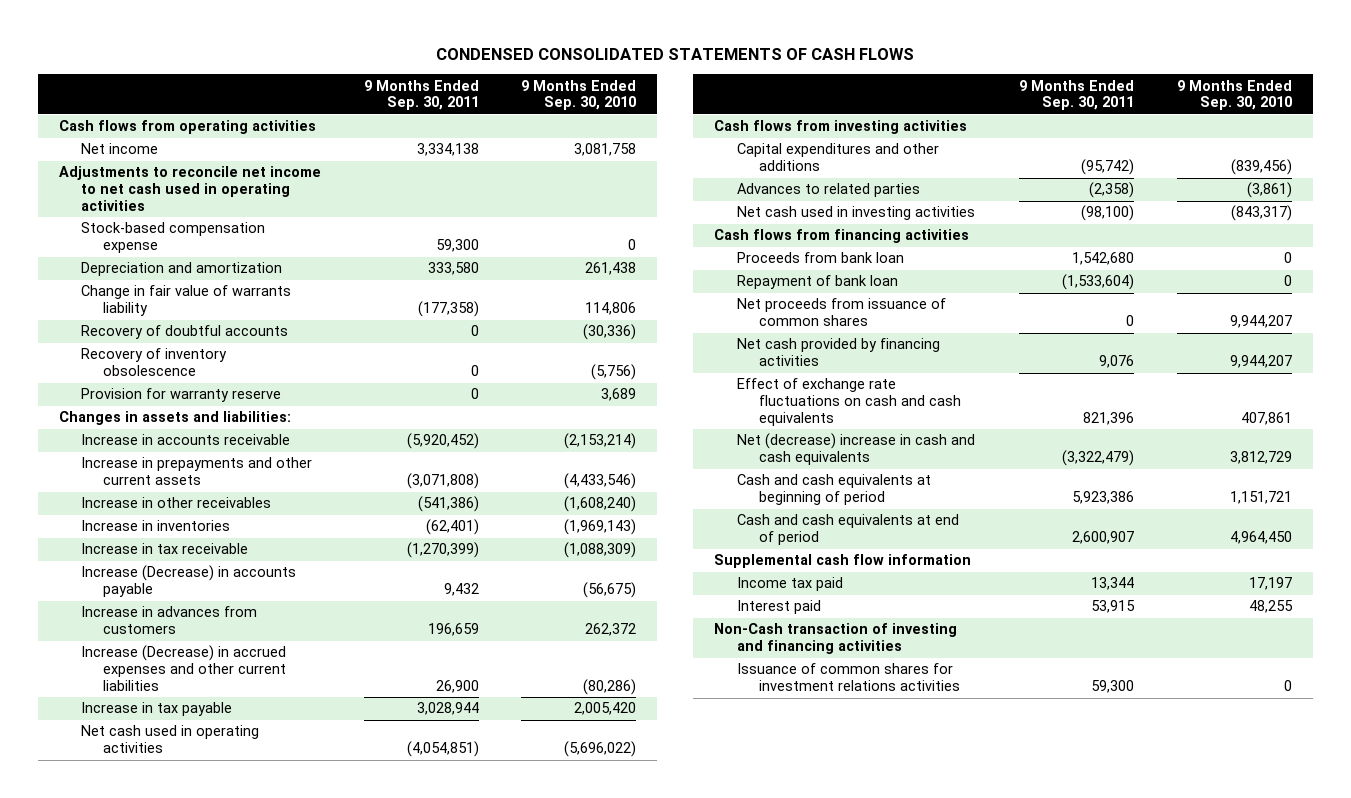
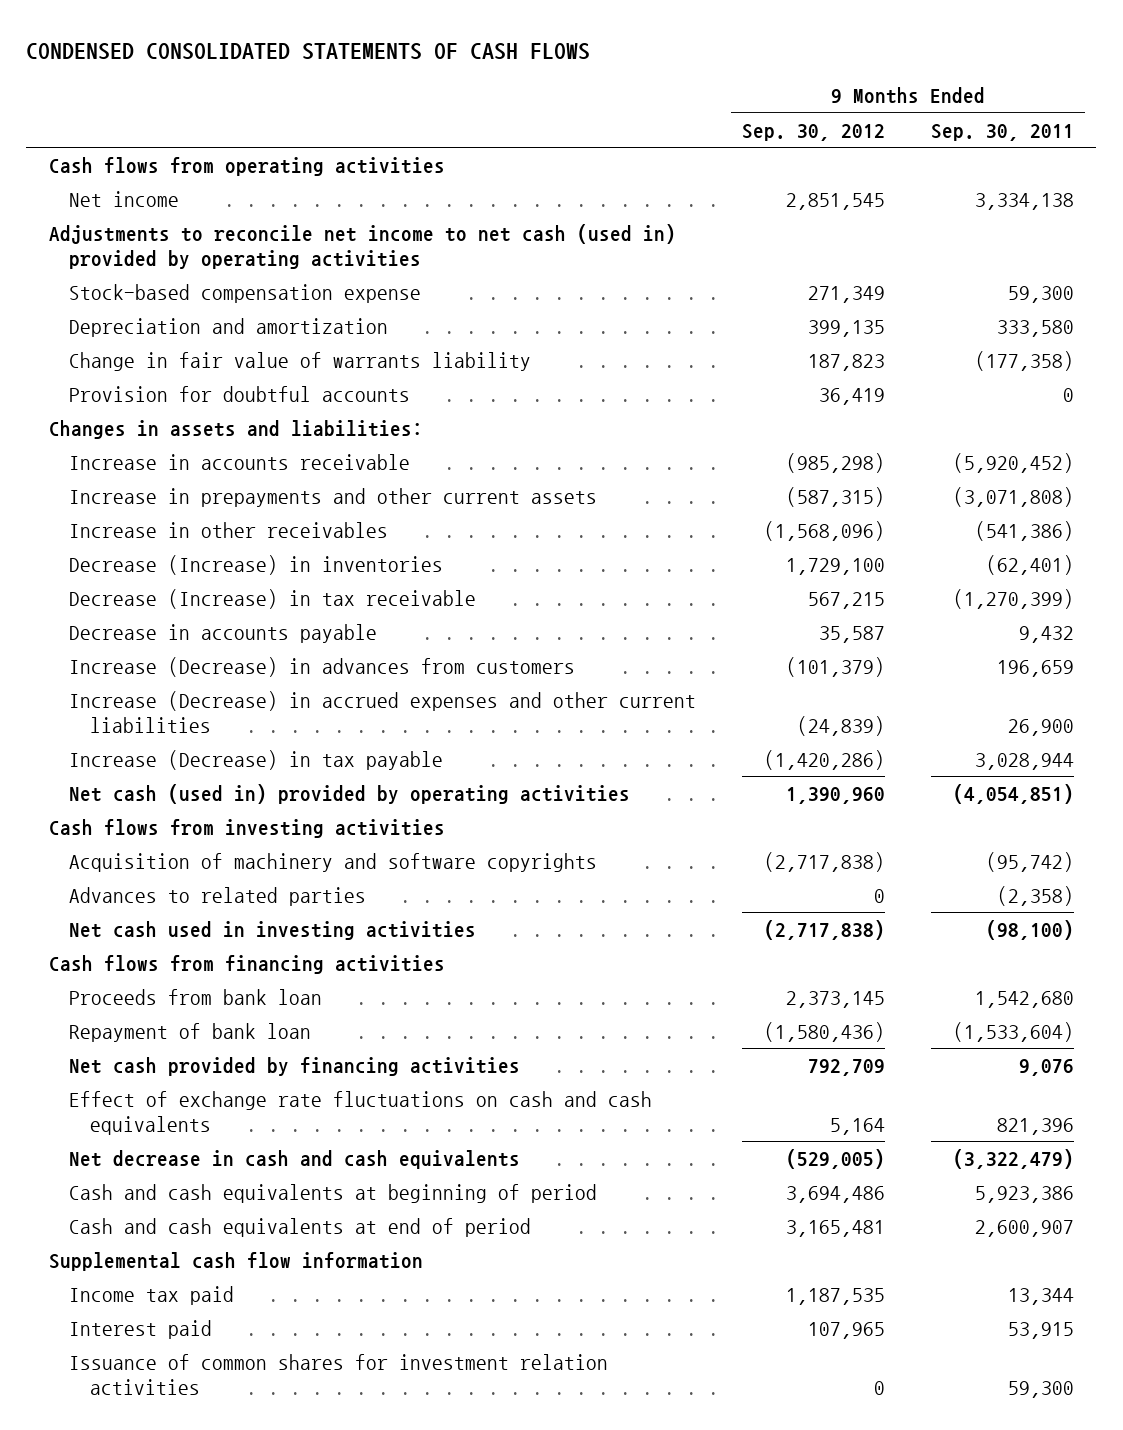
- | 9 Months Ended Sep. 30, 2011 | 9 Months Ended Sep. 30, 2010
+ | 9 Months Ended Sep. 30, 2012 | 9 Months Ended Sep. 30, 2011
- Adjustments to reconcile net income to net cash used in operating activities
+ Adjustments to reconcile net income to net cash (used in) provided by operating activities
- Recovery of doubtful accounts | 0 | (30,336)
- Recovery of inventory obsolescence | 0 | (5,756)
- Provision for warranty reserve | 0 | 3,689
+ Provision for doubtful accounts | 36,419 | 0
- Increase in inventories | (62,401) | (1,969,143)
- Increase in tax receivable | (1,270,399) | (1,088,309)
- Increase (Decrease) in accounts payable | 9,432 | (56,675)
- Increase in advances from customers | 196,659 | 262,372
+ Decrease (Increase) in inventories | 1,729,100 | (62,401)
+ Decrease (Increase) in tax receivable | 567,215 | (1,270,399)
+ Decrease in accounts payable | 35,587 | 9,432
+ Increase (Decrease) in advances from customers | (101,379) | 196,659
- Increase in tax payable | 3,028,944 | 2,005,420
- Net cash used in operating activities | (4,054,851) | (5,696,022)
+ Increase (Decrease) in tax payable | (1,420,286) | 3,028,944
+ Net cash (used in) provided by operating activities | 1,390,960 | (4,054,851)
- Capital expenditures and other additions | (95,742) | (839,456)
+ Acquisition of machinery and software copyrights | (2,717,838) | (95,742)
- Net proceeds from issuance of common shares | 0 | 9,944,207
- Net (decrease) increase in cash and cash equivalents | (3,322,479) | 3,812,729
+ Net decrease in cash and cash equivalents | (529,005) | (3,322,479)
- Non-Cash transaction of investing and financing activities
- Issuance of common shares for investment relations activities | 59,300 | 0
+ Issuance of common shares for investment relation activities | 0 | 59,300

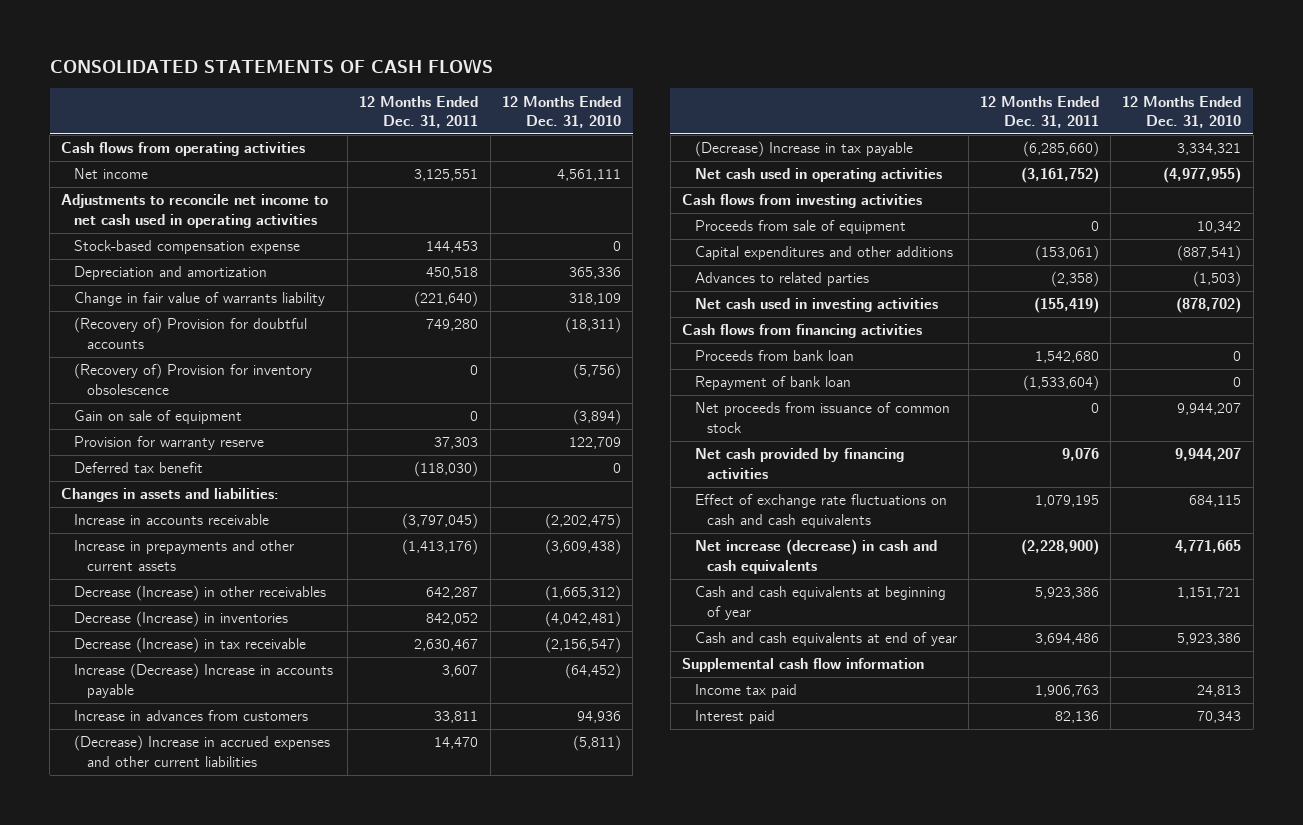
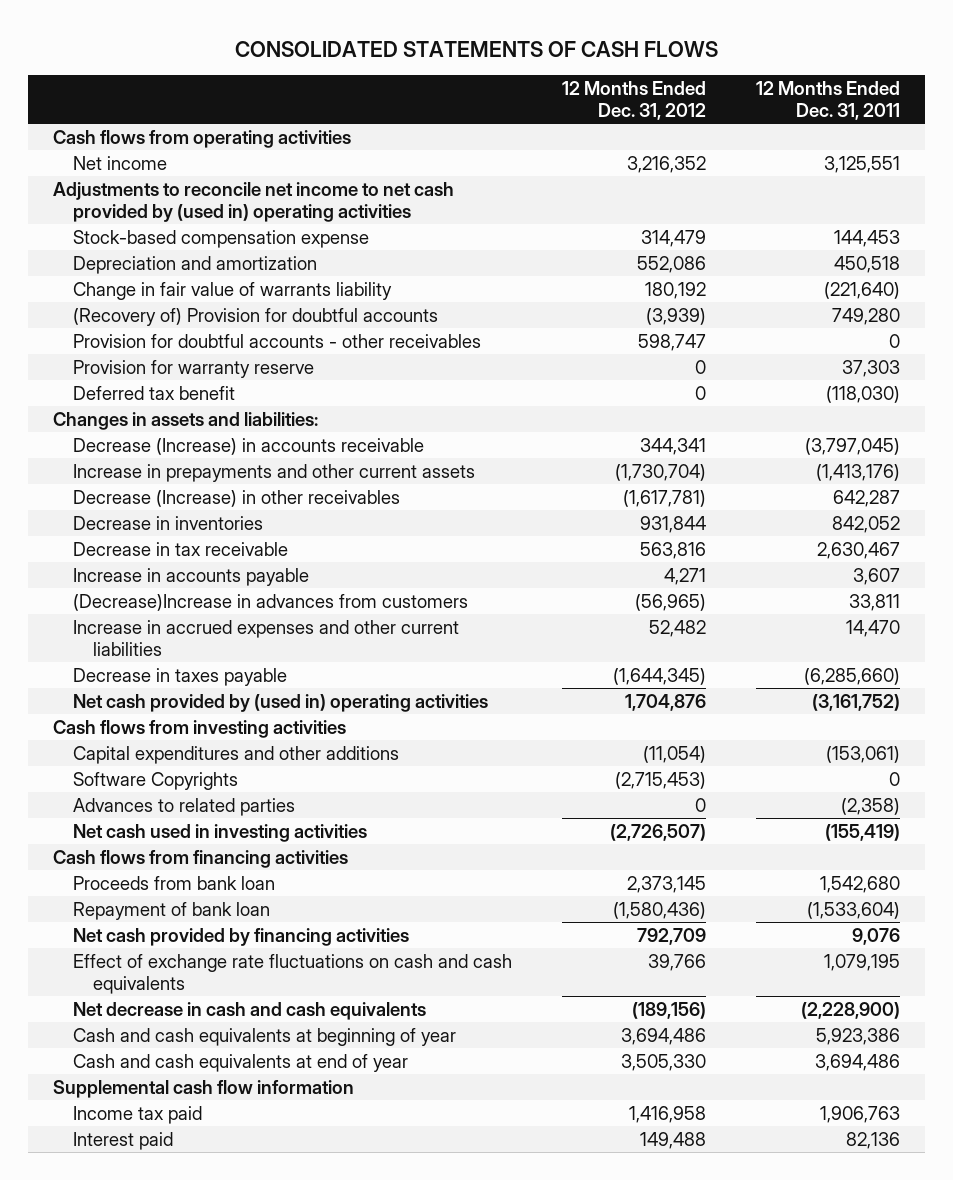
- | 12 Months Ended Dec. 31, 2011 | 12 Months Ended Dec. 31, 2010
+ | 12 Months Ended Dec. 31, 2012 | 12 Months Ended Dec. 31, 2011
- Adjustments to reconcile net income to net cash used in operating activities
+ Adjustments to reconcile net income to net cash provided by (used in) operating activities
- (Recovery of) Provision for inventory obsolescence | 0 | (5,756)
- Gain on sale of equipment | 0 | (3,894)
+ Provision for doubtful accounts - other receivables | 598,747 | 0
- Increase in accounts receivable | (3,797,045) | (2,202,475)
+ Decrease (Increase) in accounts receivable | 344,341 | (3,797,045)
- Decrease (Increase) in inventories | 842,052 | (4,042,481)
- Decrease (Increase) in tax receivable | 2,630,467 | (2,156,547)
- Increase (Decrease) Increase in accounts payable | 3,607 | (64,452)
- Increase in advances from customers | 33,811 | 94,936
- (Decrease) Increase in accrued expenses and other current liabilities | 14,470 | (5,811)
- (Decrease) Increase in tax payable | (6,285,660) | 3,334,321
- Net cash used in operating activities | (3,161,752) | (4,977,955)
+ Decrease in inventories | 931,844 | 842,052
+ Decrease in tax receivable | 563,816 | 2,630,467
+ Increase in accounts payable | 4,271 | 3,607
+ (Decrease)Increase in advances from customers | (56,965) | 33,811
+ Increase in accrued expenses and other current liabilities | 52,482 | 14,470
+ Decrease in taxes payable | (1,644,345) | (6,285,660)
+ Net cash provided by (used in) operating activities | 1,704,876 | (3,161,752)
- Proceeds from sale of equipment | 0 | 10,342
+ Software Copyrights | (2,715,453) | 0
- Net proceeds from issuance of common stock | 0 | 9,944,207
- Net increase (decrease) in cash and cash equivalents | (2,228,900) | 4,771,665
+ Net decrease in cash and cash equivalents | (189,156) | (2,228,900)

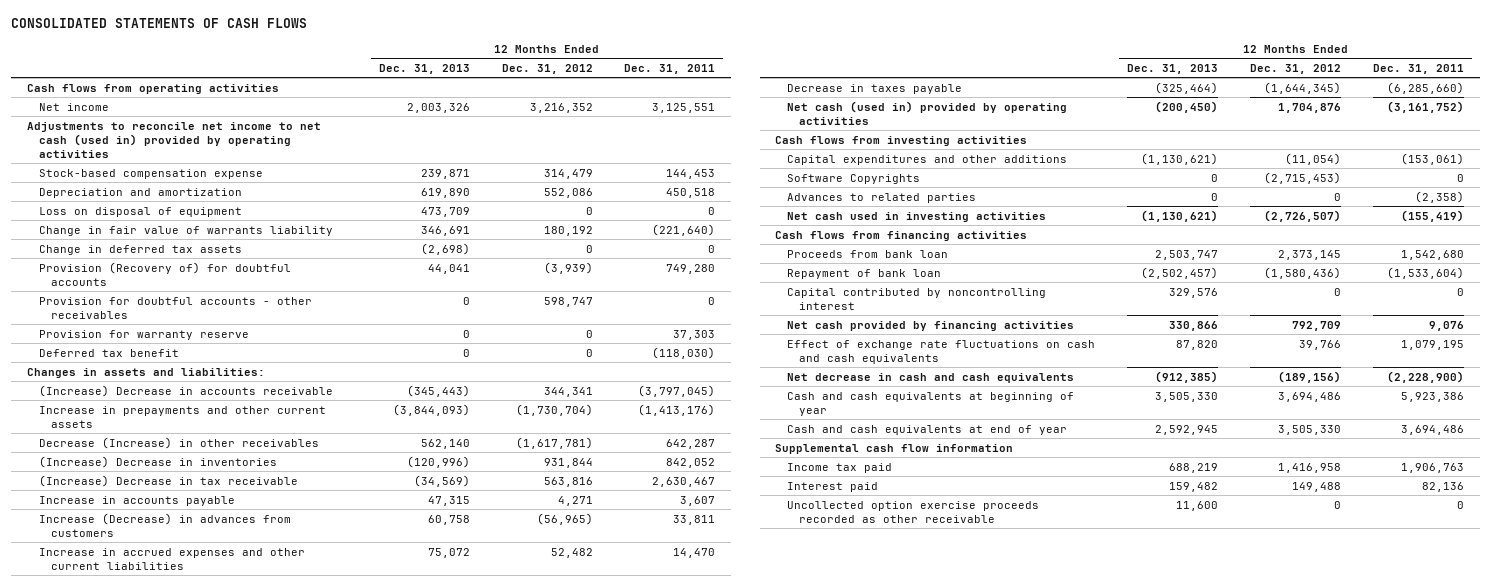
- | 12 Months Ended Dec. 31, 2012 | 12 Months Ended Dec. 31, 2011
+ | 12 Months Ended Dec. 31, 2013 | 12 Months Ended Dec. 31, 2012 | 12 Months Ended Dec. 31, 2011
- Adjustments to reconcile net income to net cash provided by (used in) operating activities
+ Adjustments to reconcile net income to net cash (used in) provided by operating activities
+ Loss on disposal of equipment | 473,709 | 0 | 0
- (Recovery of) Provision for doubtful accounts | (3,939) | 749,280
+ Change in deferred tax assets | (2,698) | 0 | 0
+ Provision (Recovery of) for doubtful accounts | 44,041 | (3,939) | 749,280
- Decrease (Increase) in accounts receivable | 344,341 | (3,797,045)
+ (Increase) Decrease in accounts receivable | (345,443) | 344,341 | (3,797,045)
- Decrease in inventories | 931,844 | 842,052
- Decrease in tax receivable | 563,816 | 2,630,467
+ (Increase) Decrease in inventories | (120,996) | 931,844 | 842,052
+ (Increase) Decrease in tax receivable | (34,569) | 563,816 | 2,630,467
- (Decrease)Increase in advances from customers | (56,965) | 33,811
+ Increase (Decrease) in advances from customers | 60,758 | (56,965) | 33,811
- Net cash provided by (used in) operating activities | 1,704,876 | (3,161,752)
+ Net cash (used in) provided by operating activities | (200,450) | 1,704,876 | (3,161,752)
+ Capital contributed by noncontrolling interest | 329,576 | 0 | 0
+ Uncollected option exercise proceeds recorded as other receivable | 11,600 | 0 | 0

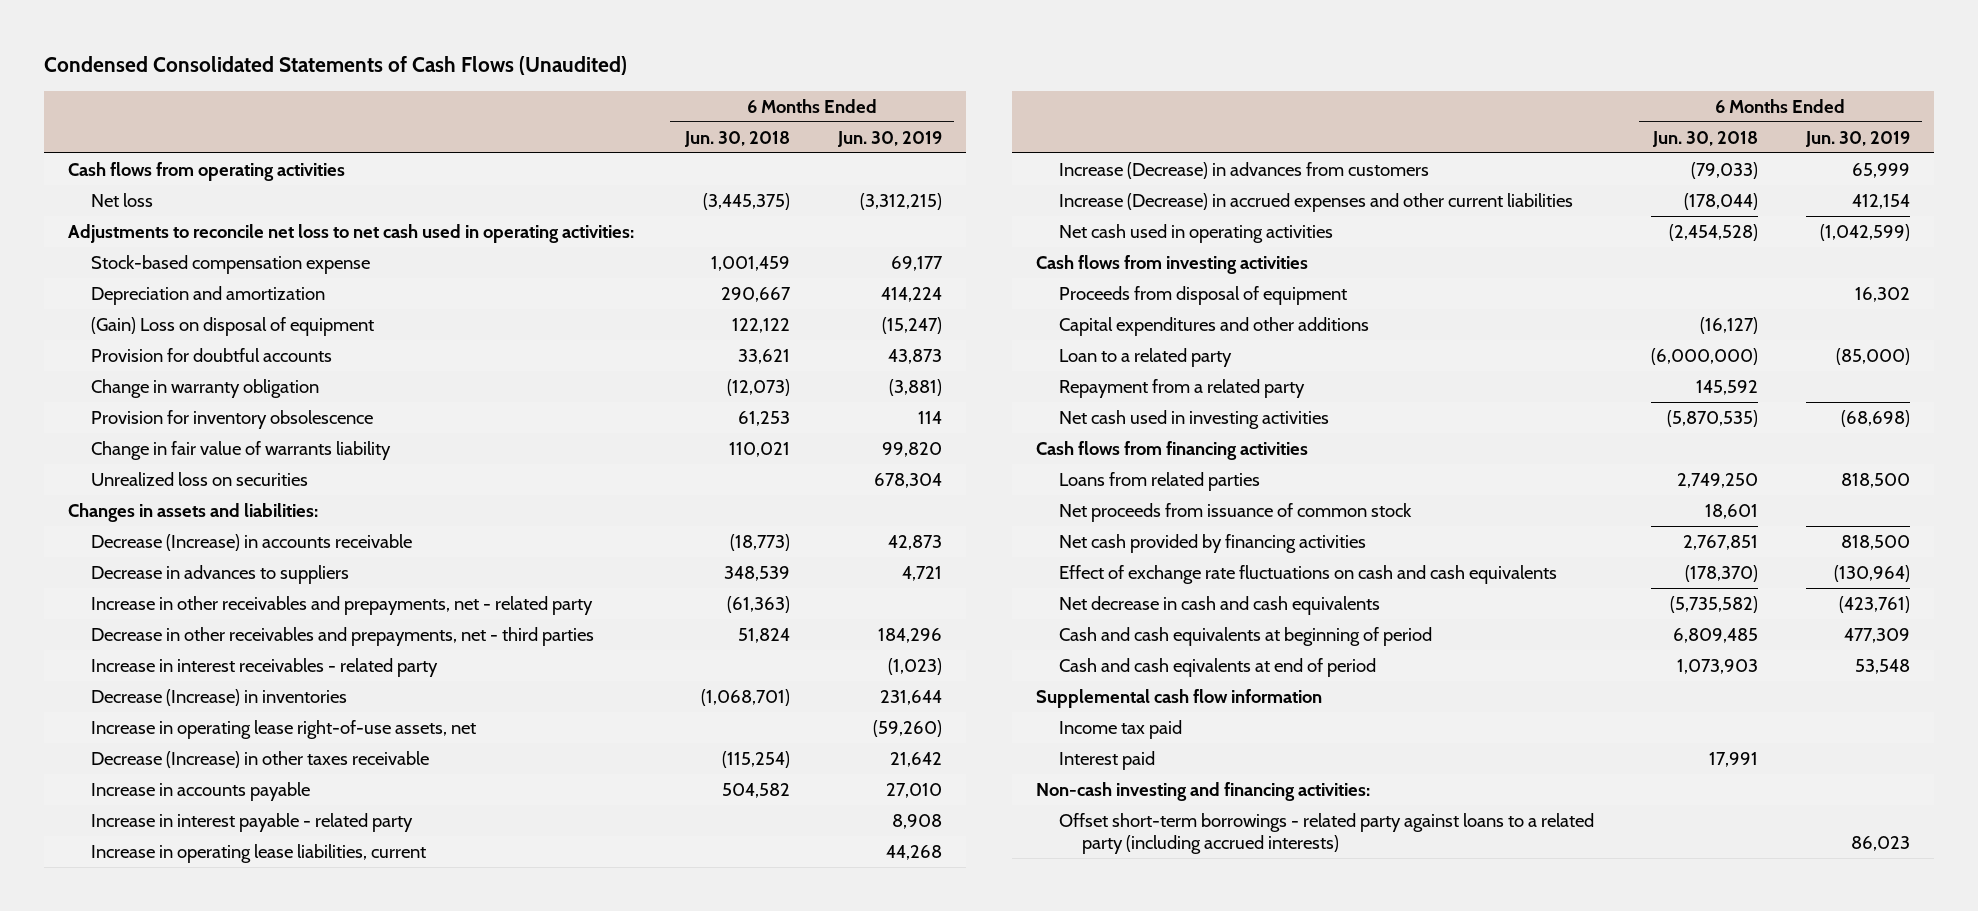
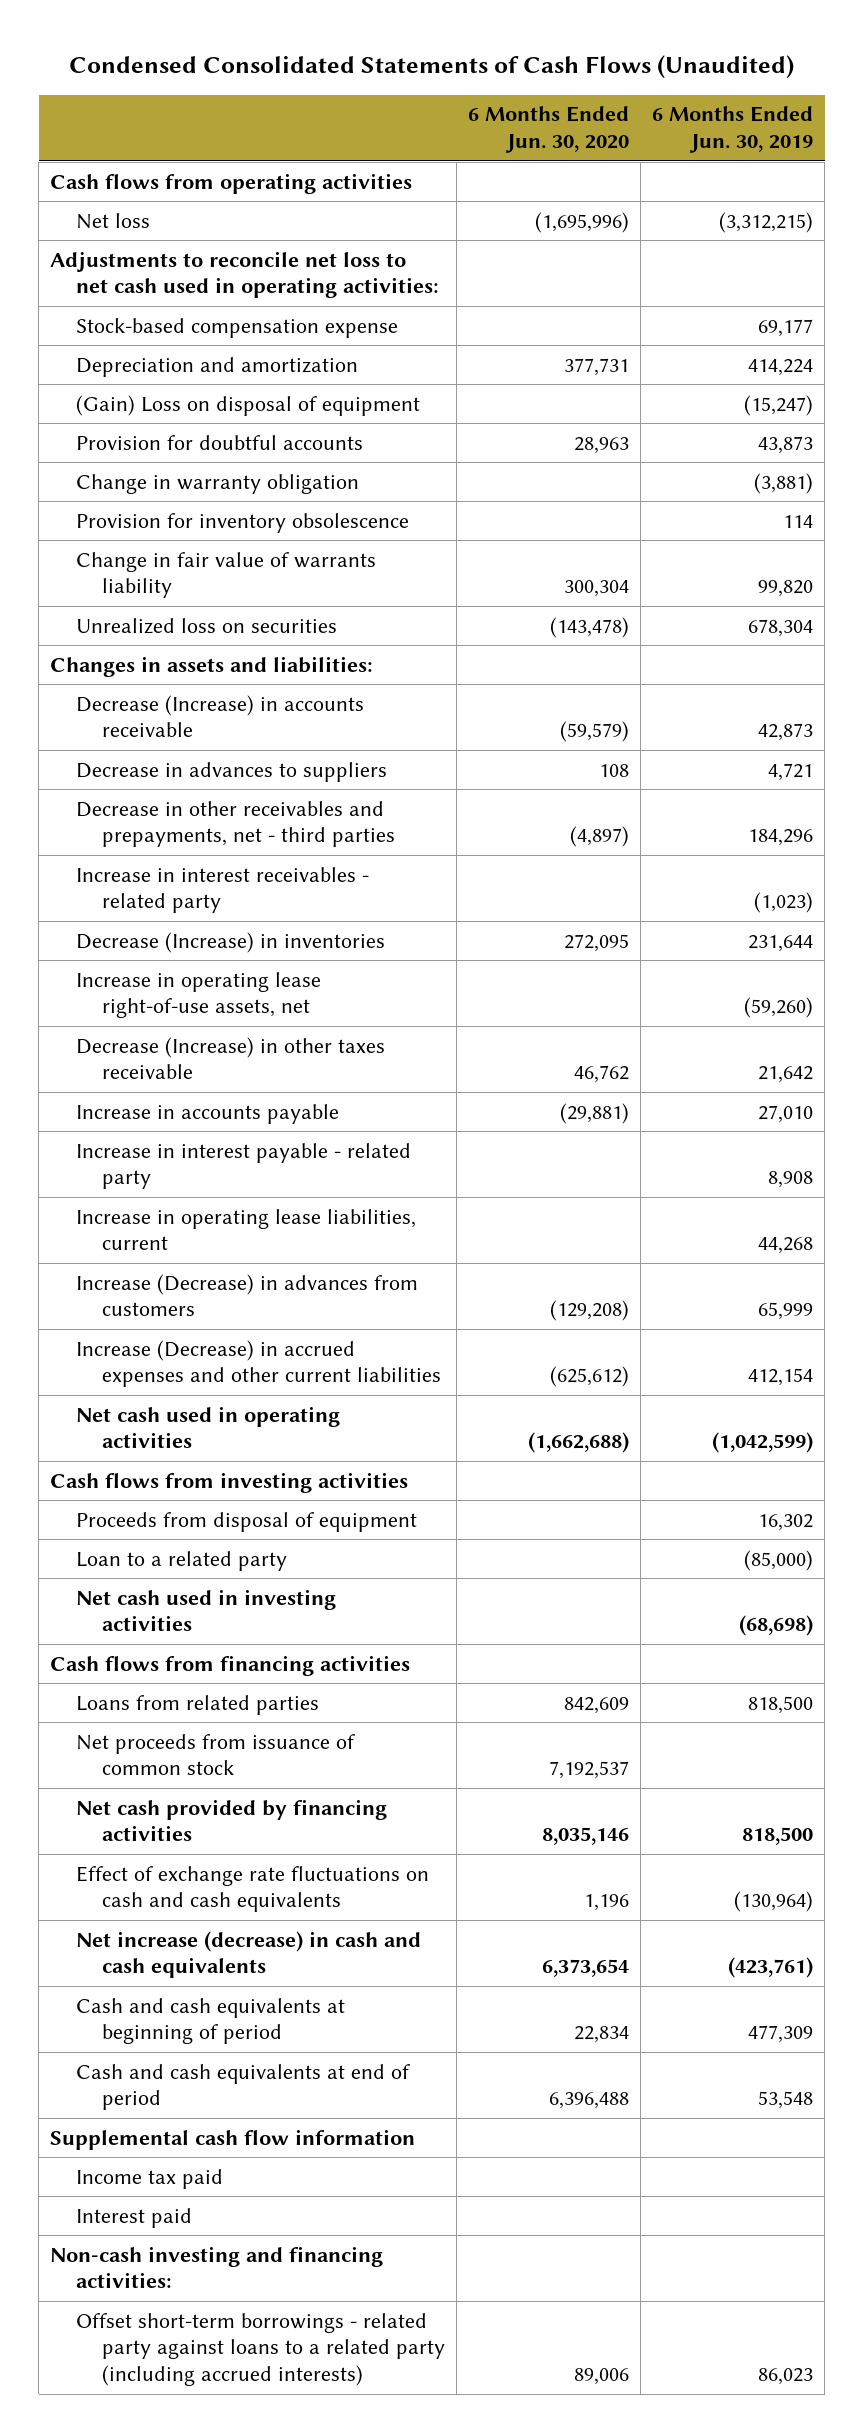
- | 6 Months Ended Jun. 30, 2018 | 6 Months Ended Jun. 30, 2019
+ | 6 Months Ended Jun. 30, 2020 | 6 Months Ended Jun. 30, 2019
- Increase in other receivables and prepayments, net - related party | (61,363) |
- Capital expenditures and other additions | (16,127) |
- Repayment from a related party | 145,592 |
- Net decrease in cash and cash equivalents | (5,735,582) | (423,761)
+ Net increase (decrease) in cash and cash equivalents | 6,373,654 | (423,761)
- Cash and cash eqivalents at end of period | 1,073,903 | 53,548
+ Cash and cash equivalents at end of period | 6,396,488 | 53,548

